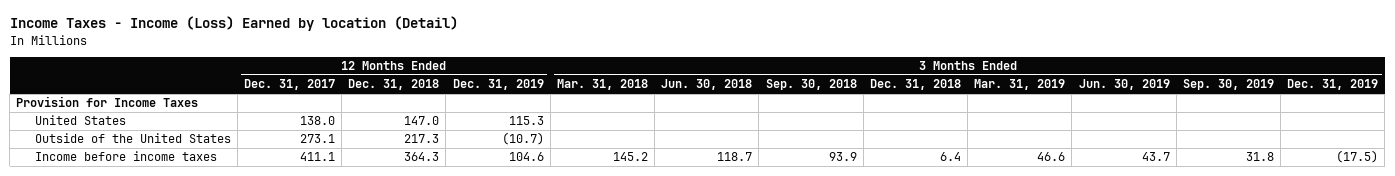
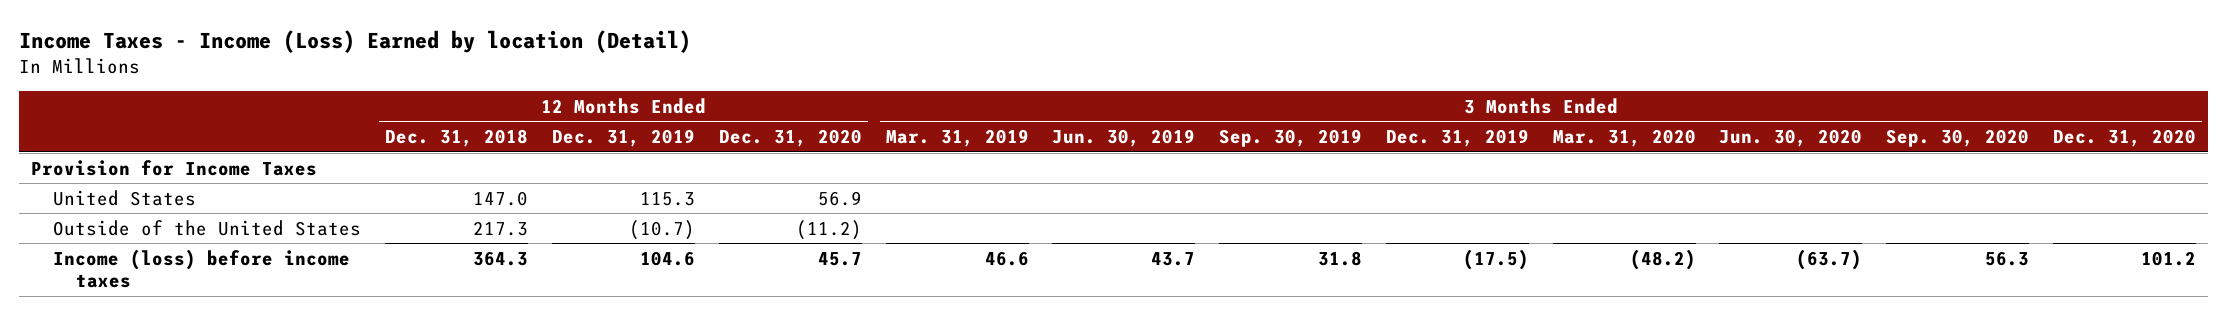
- | 12 Months Ended Dec. 31, 2017 | 12 Months Ended Dec. 31, 2018 | 12 Months Ended Dec. 31, 2019 | 3 Months Ended Mar. 31, 2018 | 3 Months Ended Jun. 30, 2018 | 3 Months Ended Sep. 30, 2018 | 3 Months Ended Dec. 31, 2018 | 3 Months Ended Mar. 31, 2019 | 3 Months Ended Jun. 30, 2019 | 3 Months Ended Sep. 30, 2019 | 3 Months Ended Dec. 31, 2019
+ | 12 Months Ended Dec. 31, 2018 | 12 Months Ended Dec. 31, 2019 | 12 Months Ended Dec. 31, 2020 | 3 Months Ended Mar. 31, 2019 | 3 Months Ended Jun. 30, 2019 | 3 Months Ended Sep. 30, 2019 | 3 Months Ended Dec. 31, 2019 | 3 Months Ended Mar. 31, 2020 | 3 Months Ended Jun. 30, 2020 | 3 Months Ended Sep. 30, 2020 | 3 Months Ended Dec. 31, 2020
- Income before income taxes | 411.1 | 364.3 | 104.6 | 145.2 | 118.7 | 93.9 | 6.4 | 46.6 | 43.7 | 31.8 | (17.5)
+ Income (loss) before income taxes | 364.3 | 104.6 | 45.7 | 46.6 | 43.7 | 31.8 | (17.5) | (48.2) | (63.7) | 56.3 | 101.2

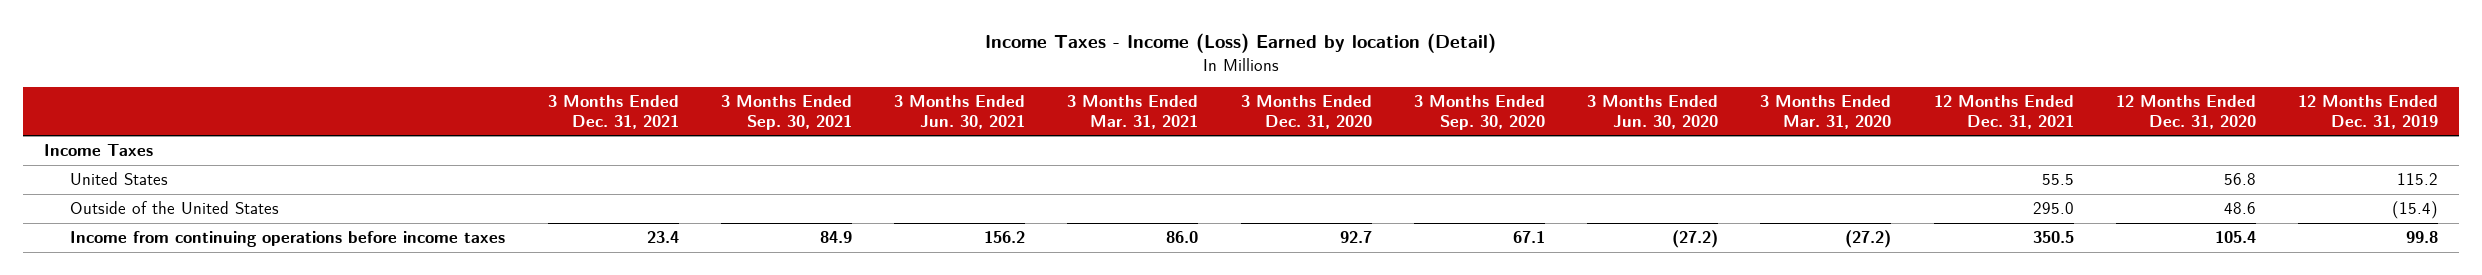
- | 12 Months Ended Dec. 31, 2018 | 12 Months Ended Dec. 31, 2019 | 12 Months Ended Dec. 31, 2020 | 3 Months Ended Mar. 31, 2019 | 3 Months Ended Jun. 30, 2019 | 3 Months Ended Sep. 30, 2019 | 3 Months Ended Dec. 31, 2019 | 3 Months Ended Mar. 31, 2020 | 3 Months Ended Jun. 30, 2020 | 3 Months Ended Sep. 30, 2020 | 3 Months Ended Dec. 31, 2020
+ | 3 Months Ended Dec. 31, 2021 | 3 Months Ended Sep. 30, 2021 | 3 Months Ended Jun. 30, 2021 | 3 Months Ended Mar. 31, 2021 | 3 Months Ended Dec. 31, 2020 | 3 Months Ended Sep. 30, 2020 | 3 Months Ended Jun. 30, 2020 | 3 Months Ended Mar. 31, 2020 | 12 Months Ended Dec. 31, 2021 | 12 Months Ended Dec. 31, 2020 | 12 Months Ended Dec. 31, 2019
- Provision for Income Taxes
- United States | 147.0 | 115.3 | 56.9 | | | | | | | |
- Outside of the United States | 217.3 | (10.7) | (11.2) | | | | | | | |
- Income (loss) before income taxes | 364.3 | 104.6 | 45.7 | 46.6 | 43.7 | 31.8 | (17.5) | (48.2) | (63.7) | 56.3 | 101.2
+ Income Taxes
+ United States | | | | | | | | | 55.5 | 56.8 | 115.2
+ Outside of the United States | | | | | | | | | 295.0 | 48.6 | (15.4)
+ Income from continuing operations before income taxes | 23.4 | 84.9 | 156.2 | 86.0 | 92.7 | 67.1 | (27.2) | (27.2) | 350.5 | 105.4 | 99.8

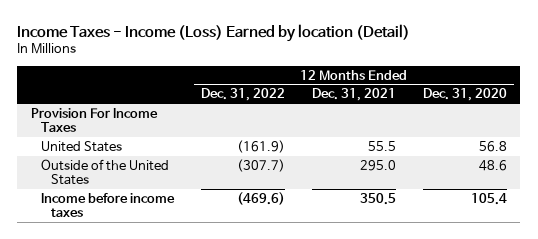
- | 3 Months Ended Dec. 31, 2021 | 3 Months Ended Sep. 30, 2021 | 3 Months Ended Jun. 30, 2021 | 3 Months Ended Mar. 31, 2021 | 3 Months Ended Dec. 31, 2020 | 3 Months Ended Sep. 30, 2020 | 3 Months Ended Jun. 30, 2020 | 3 Months Ended Mar. 31, 2020 | 12 Months Ended Dec. 31, 2021 | 12 Months Ended Dec. 31, 2020 | 12 Months Ended Dec. 31, 2019
+ | 12 Months Ended Dec. 31, 2022 | 12 Months Ended Dec. 31, 2021 | 12 Months Ended Dec. 31, 2020
- Income Taxes
+ Provision For Income Taxes
- Income from continuing operations before income taxes | 23.4 | 84.9 | 156.2 | 86.0 | 92.7 | 67.1 | (27.2) | (27.2) | 350.5 | 105.4 | 99.8
+ Income before income taxes | (469.6) | 350.5 | 105.4

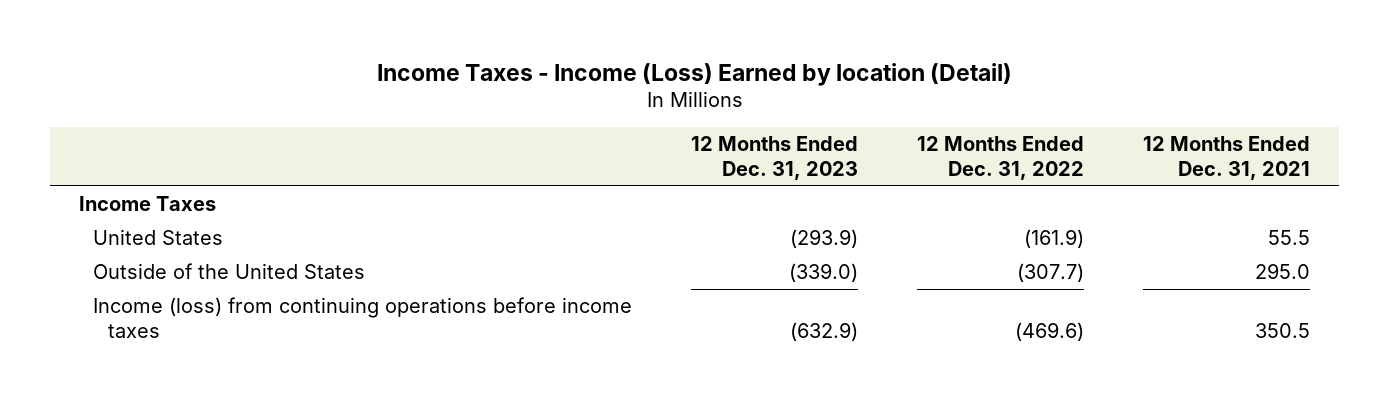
- | 12 Months Ended Dec. 31, 2022 | 12 Months Ended Dec. 31, 2021 | 12 Months Ended Dec. 31, 2020
+ | 12 Months Ended Dec. 31, 2023 | 12 Months Ended Dec. 31, 2022 | 12 Months Ended Dec. 31, 2021
- Provision For Income Taxes
+ Income Taxes
- Income before income taxes | (469.6) | 350.5 | 105.4
+ Income (loss) from continuing operations before income taxes | (632.9) | (469.6) | 350.5

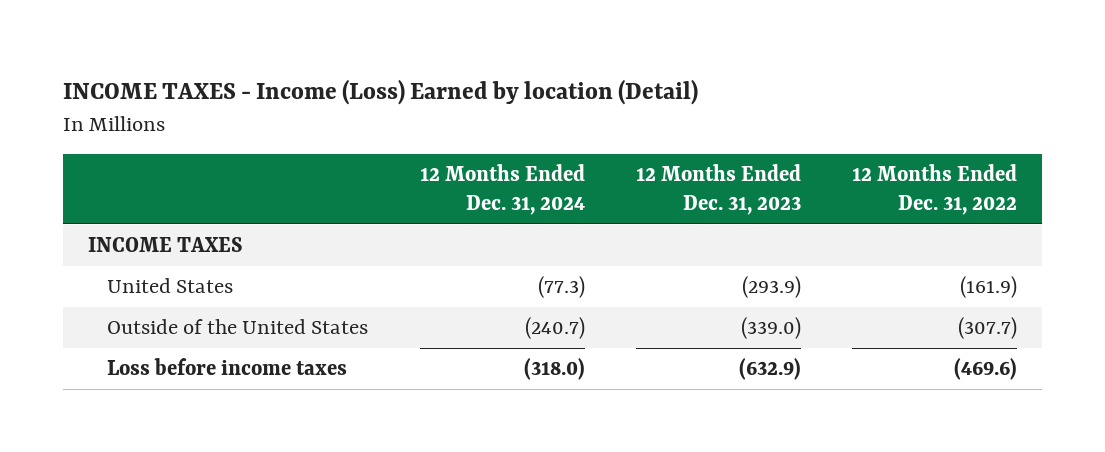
- Income Taxes - Income (Loss) Earned by location (Detail)
+ INCOME TAXES - Income (Loss) Earned by location (Detail)
- | 12 Months Ended Dec. 31, 2023 | 12 Months Ended Dec. 31, 2022 | 12 Months Ended Dec. 31, 2021
+ | 12 Months Ended Dec. 31, 2024 | 12 Months Ended Dec. 31, 2023 | 12 Months Ended Dec. 31, 2022
- Income Taxes
+ INCOME TAXES
- Income (loss) from continuing operations before income taxes | (632.9) | (469.6) | 350.5
+ Loss before income taxes | (318.0) | (632.9) | (469.6)

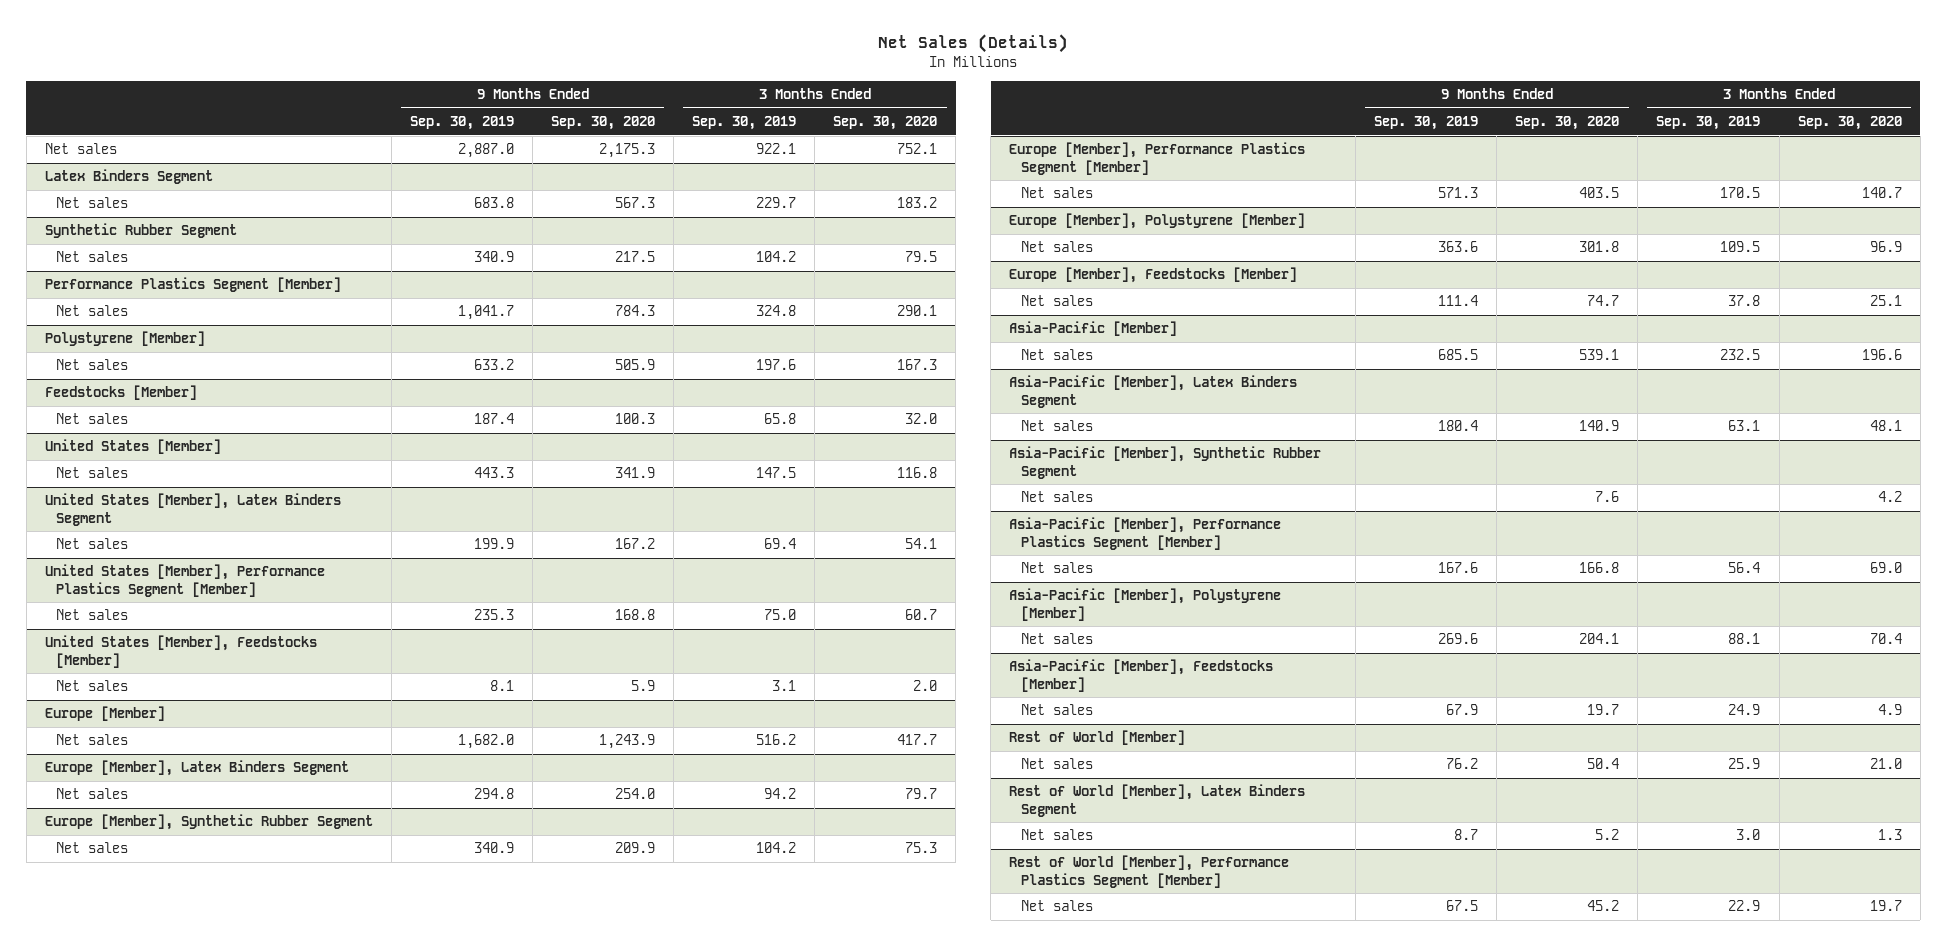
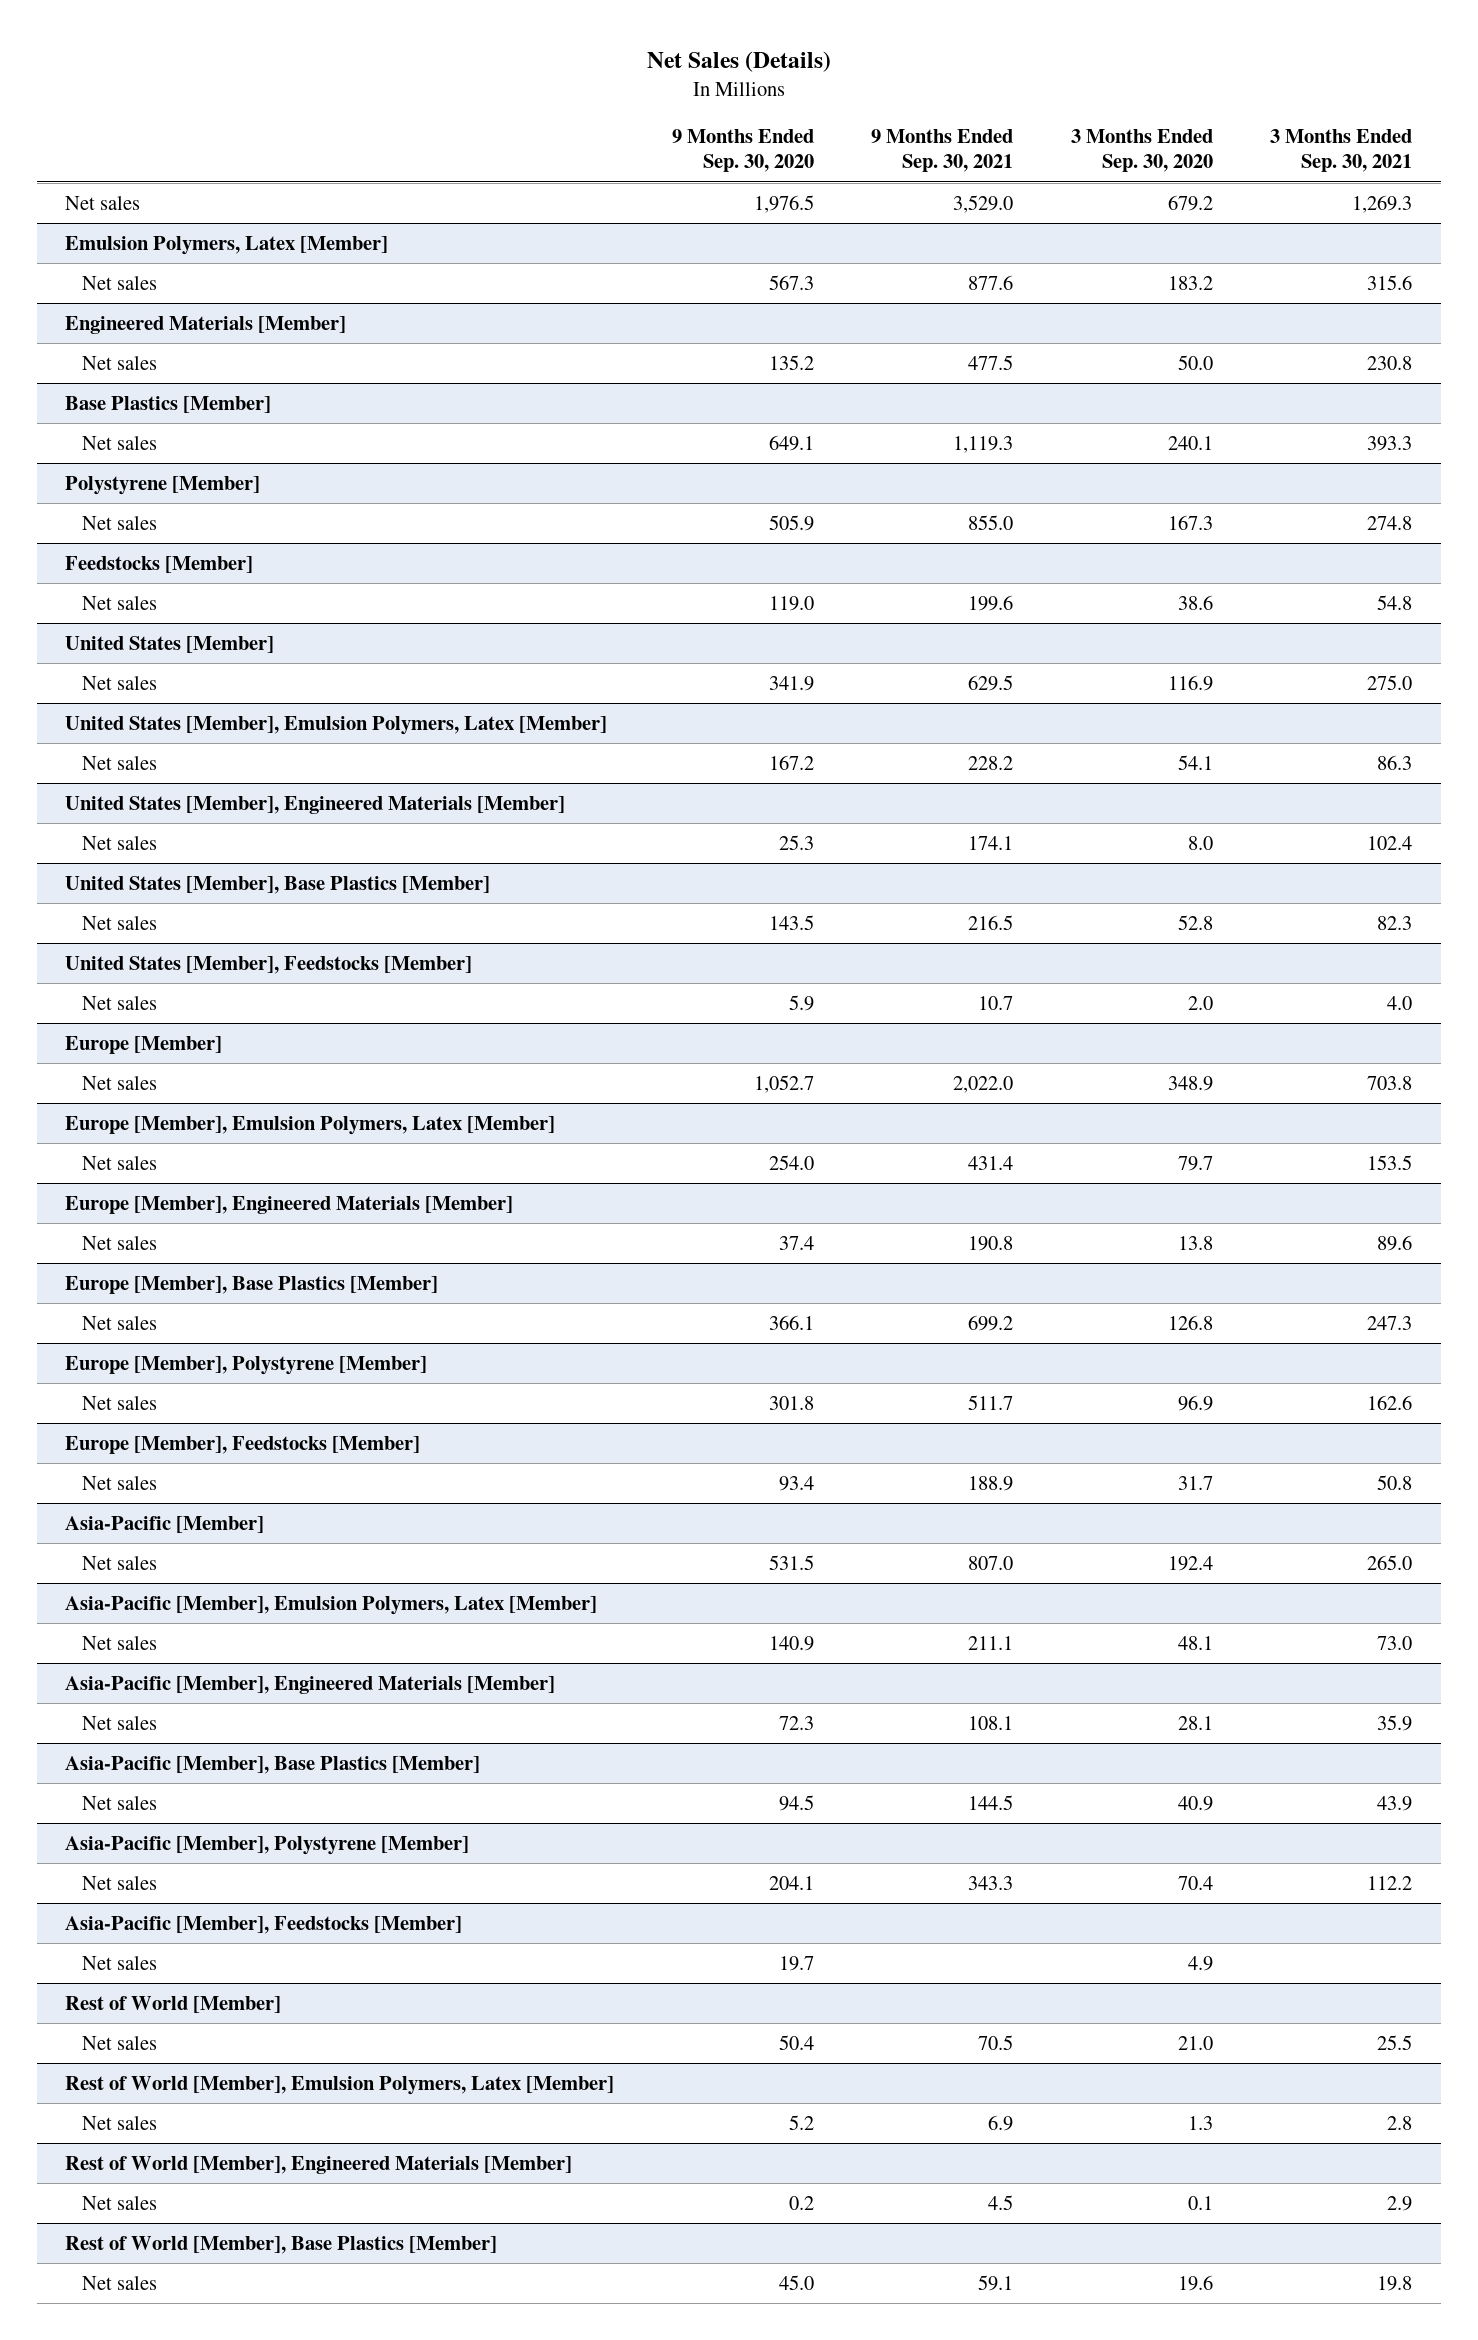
- | 9 Months Ended Sep. 30, 2019 | 9 Months Ended Sep. 30, 2020 | 3 Months Ended Sep. 30, 2019 | 3 Months Ended Sep. 30, 2020
+ | 9 Months Ended Sep. 30, 2020 | 9 Months Ended Sep. 30, 2021 | 3 Months Ended Sep. 30, 2020 | 3 Months Ended Sep. 30, 2021
- Net sales | 2,887.0 | 2,175.3 | 922.1 | 752.1
- Latex Binders Segment
+ Net sales | 1,976.5 | 3,529.0 | 679.2 | 1,269.3
+ Emulsion Polymers, Latex [Member]
- Synthetic Rubber Segment
- Net sales | 340.9 | 217.5 | 104.2 | 79.5
- Performance Plastics Segment [Member]
- Net sales | 1,041.7 | 784.3 | 324.8 | 290.1
+ Engineered Materials [Member]
+ Net sales | 135.2 | 477.5 | 50.0 | 230.8
+ Base Plastics [Member]
+ Net sales | 649.1 | 1,119.3 | 240.1 | 393.3
@ Feedstocks [Member]
- Net sales | 187.4 | 100.3 | 65.8 | 32.0
+ Net sales | 119.0 | 199.6 | 38.6 | 54.8
@ United States [Member]
- Net sales | 443.3 | 341.9 | 147.5 | 116.8
- United States [Member], Latex Binders Segment
@ United States [Member]
+ Net sales | 341.9 | 629.5 | 116.9 | 275.0
+ United States [Member], Emulsion Polymers, Latex [Member]
- United States [Member], Performance Plastics Segment [Member]
- Net sales | 235.3 | 168.8 | 75.0 | 60.7
+ United States [Member], Engineered Materials [Member]
+ Net sales | 25.3 | 174.1 | 8.0 | 102.4
+ United States [Member], Base Plastics [Member]
+ Net sales | 143.5 | 216.5 | 52.8 | 82.3
@ Europe [Member]
- Net sales | 1,682.0 | 1,243.9 | 516.2 | 417.7
- Europe [Member], Latex Binders Segment
@ Europe [Member]
+ Net sales | 1,052.7 | 2,022.0 | 348.9 | 703.8
+ Europe [Member], Emulsion Polymers, Latex [Member]
- Europe [Member], Synthetic Rubber Segment
- Net sales | 340.9 | 209.9 | 104.2 | 75.3
- Europe [Member], Performance Plastics Segment [Member]
- Net sales | 571.3 | 403.5 | 170.5 | 140.7
+ Europe [Member], Engineered Materials [Member]
+ Net sales | 37.4 | 190.8 | 13.8 | 89.6
+ Europe [Member], Base Plastics [Member]
+ Net sales | 366.1 | 699.2 | 126.8 | 247.3
@ Europe [Member], Feedstocks [Member]
- Net sales | 111.4 | 74.7 | 37.8 | 25.1
+ Net sales | 93.4 | 188.9 | 31.7 | 50.8
@ Asia-Pacific [Member]
- Net sales | 685.5 | 539.1 | 232.5 | 196.6
- Asia-Pacific [Member], Latex Binders Segment
@ Asia-Pacific [Member]
+ Net sales | 531.5 | 807.0 | 192.4 | 265.0
+ Asia-Pacific [Member], Emulsion Polymers, Latex [Member]
- Asia-Pacific [Member], Synthetic Rubber Segment
- Net sales | | 7.6 | | 4.2
- Asia-Pacific [Member], Performance Plastics Segment [Member]
- Net sales | 167.6 | 166.8 | 56.4 | 69.0
+ Asia-Pacific [Member], Engineered Materials [Member]
+ Net sales | 72.3 | 108.1 | 28.1 | 35.9
+ Asia-Pacific [Member], Base Plastics [Member]
+ Net sales | 94.5 | 144.5 | 40.9 | 43.9
- Rest of World [Member], Latex Binders Segment
+ Rest of World [Member], Emulsion Polymers, Latex [Member]
- Rest of World [Member], Performance Plastics Segment [Member]
- Net sales | 67.5 | 45.2 | 22.9 | 19.7
+ Rest of World [Member], Engineered Materials [Member]
+ Net sales | 0.2 | 4.5 | 0.1 | 2.9
+ Rest of World [Member], Base Plastics [Member]
+ Net sales | 45.0 | 59.1 | 19.6 | 19.8

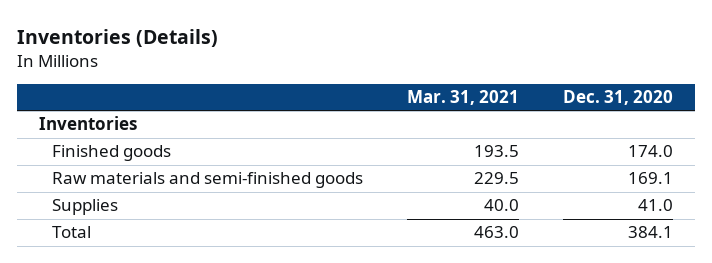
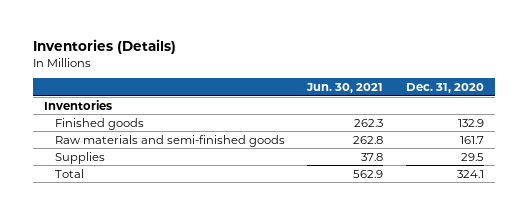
- | Mar. 31, 2021 | Dec. 31, 2020
+ | Jun. 30, 2021 | Dec. 31, 2020
- Finished goods | 193.5 | 174.0
- Raw materials and semi-finished goods | 229.5 | 169.1
- Supplies | 40.0 | 41.0
- Total | 463.0 | 384.1
+ Finished goods | 262.3 | 132.9
+ Raw materials and semi-finished goods | 262.8 | 161.7
+ Supplies | 37.8 | 29.5
+ Total | 562.9 | 324.1

